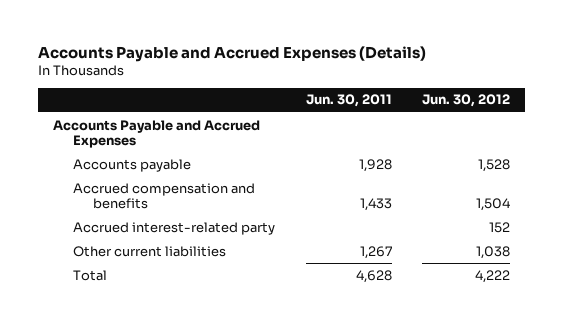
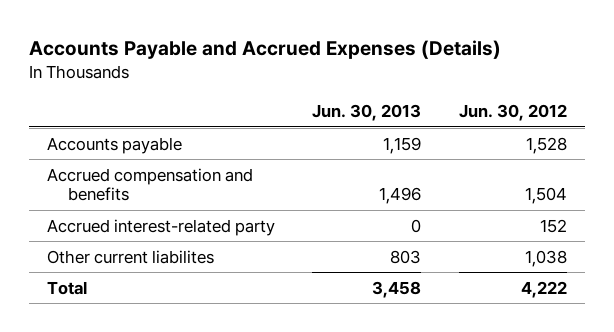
- | Jun. 30, 2011 | Jun. 30, 2012
+ | Jun. 30, 2013 | Jun. 30, 2012
- Accounts Payable and Accrued Expenses
- Other current liabilities | 1,267 | 1,038
+ Other current liabilites | 803 | 1,038

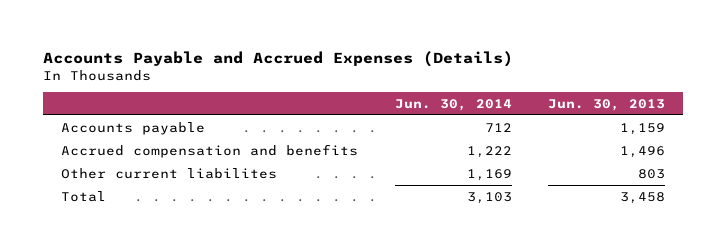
- | Jun. 30, 2013 | Jun. 30, 2012
+ | Jun. 30, 2014 | Jun. 30, 2013
- Accrued interest-related party | 0 | 152

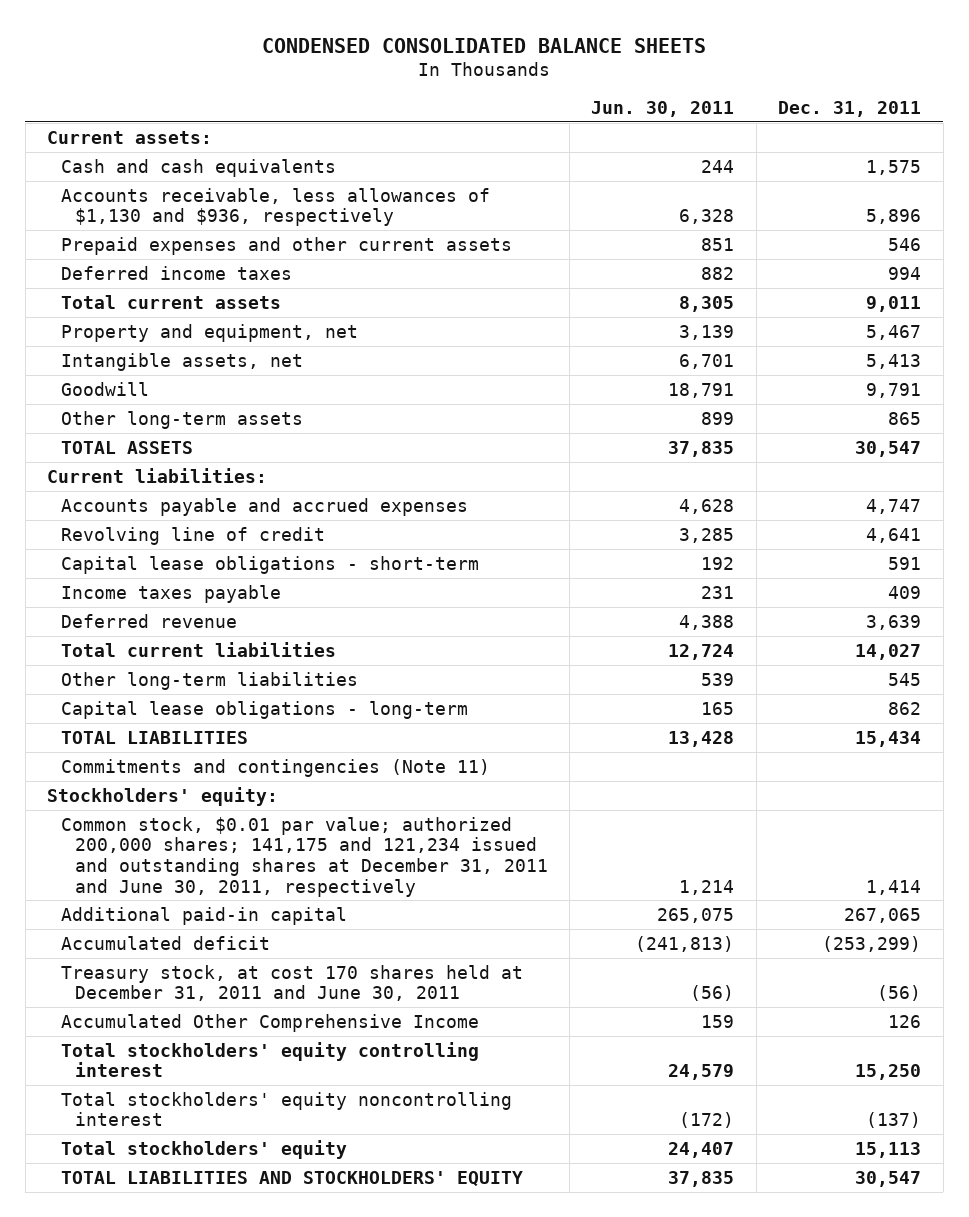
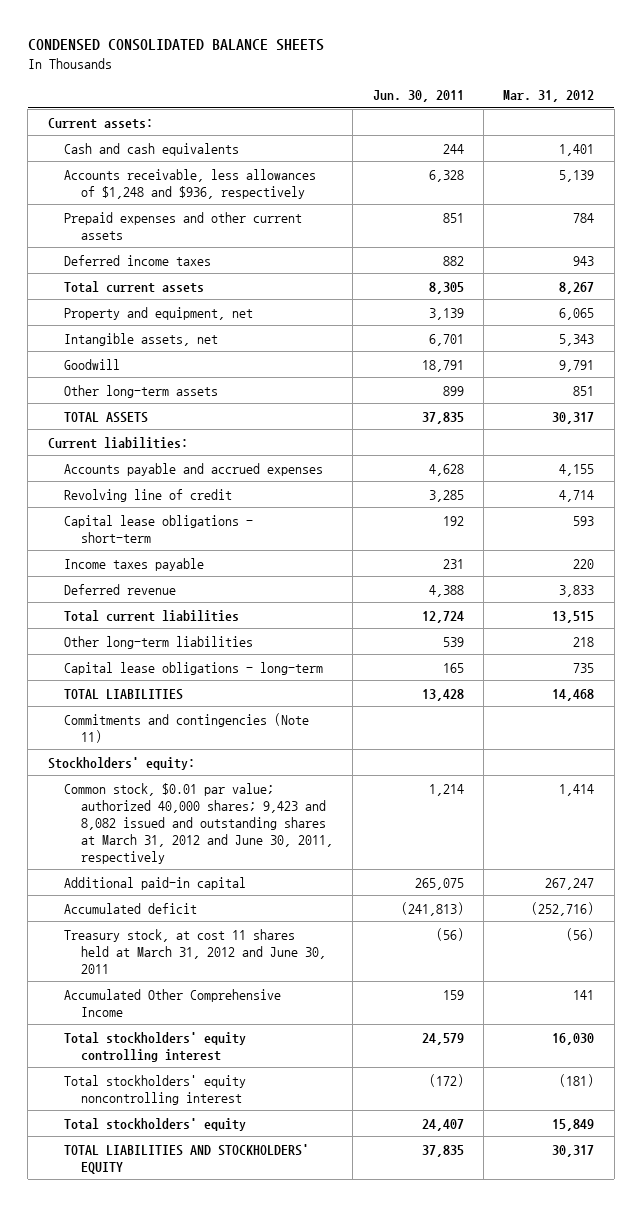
- | Jun. 30, 2011 | Dec. 31, 2011
+ | Jun. 30, 2011 | Mar. 31, 2012
- Accounts receivable, less allowances of $1,130 and $936, respectively | 6,328 | 5,896
+ Accounts receivable, less allowances of $1,248 and $936, respectively | 6,328 | 5,139
- Common stock, $0.01 par value; authorized 200,000 shares; 141,175 and 121,234 issued and outstanding shares at December 31, 2011 and June 30, 2011, respectively | 1,214 | 1,414
+ Common stock, $0.01 par value; authorized 40,000 shares; 9,423 and 8,082 issued and outstanding shares at March 31, 2012 and June 30, 2011, respectively | 1,214 | 1,414
- Treasury stock, at cost 170 shares held at December 31, 2011 and June 30, 2011 | (56) | (56)
+ Treasury stock, at cost 11 shares held at March 31, 2012 and June 30, 2011 | (56) | (56)

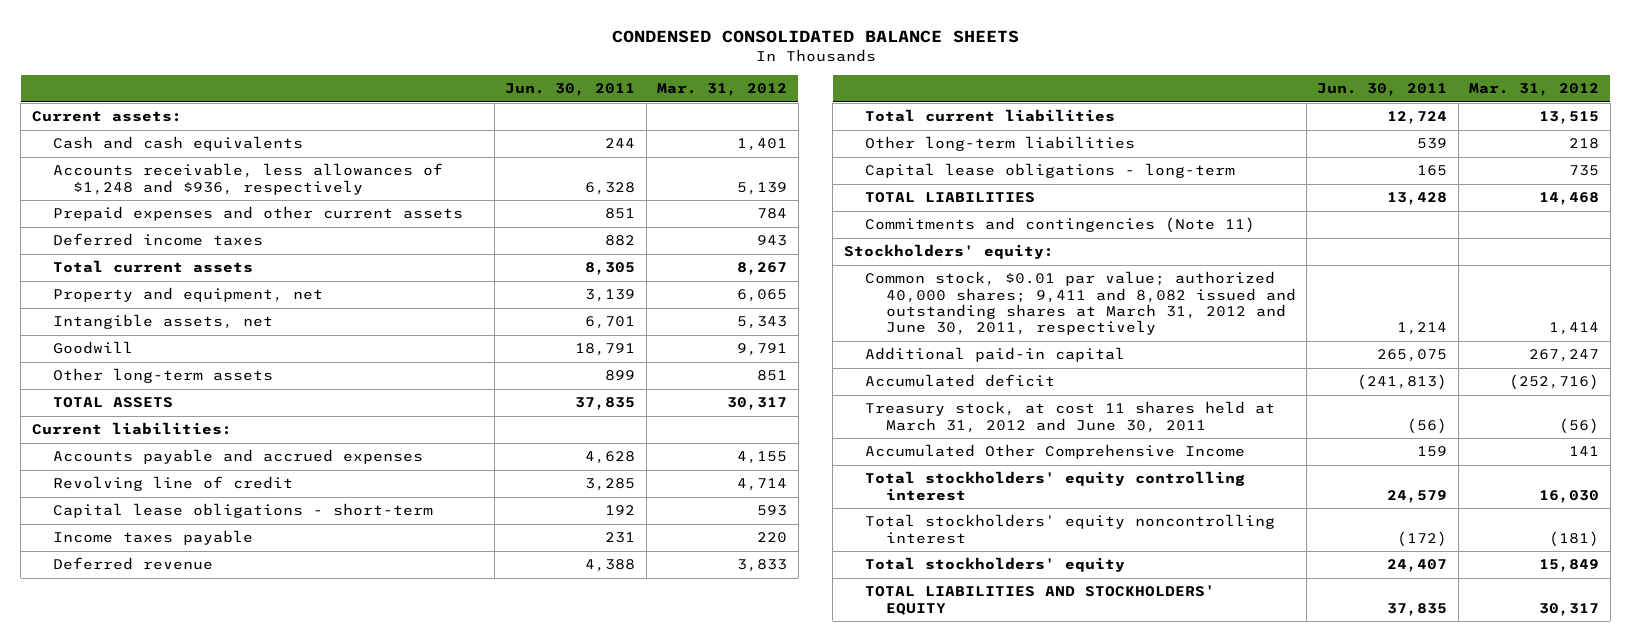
- Common stock, $0.01 par value; authorized 40,000 shares; 9,423 and 8,082 issued and outstanding shares at March 31, 2012 and June 30, 2011, respectively | 1,214 | 1,414
+ Common stock, $0.01 par value; authorized 40,000 shares; 9,411 and 8,082 issued and outstanding shares at March 31, 2012 and June 30, 2011, respectively | 1,214 | 1,414

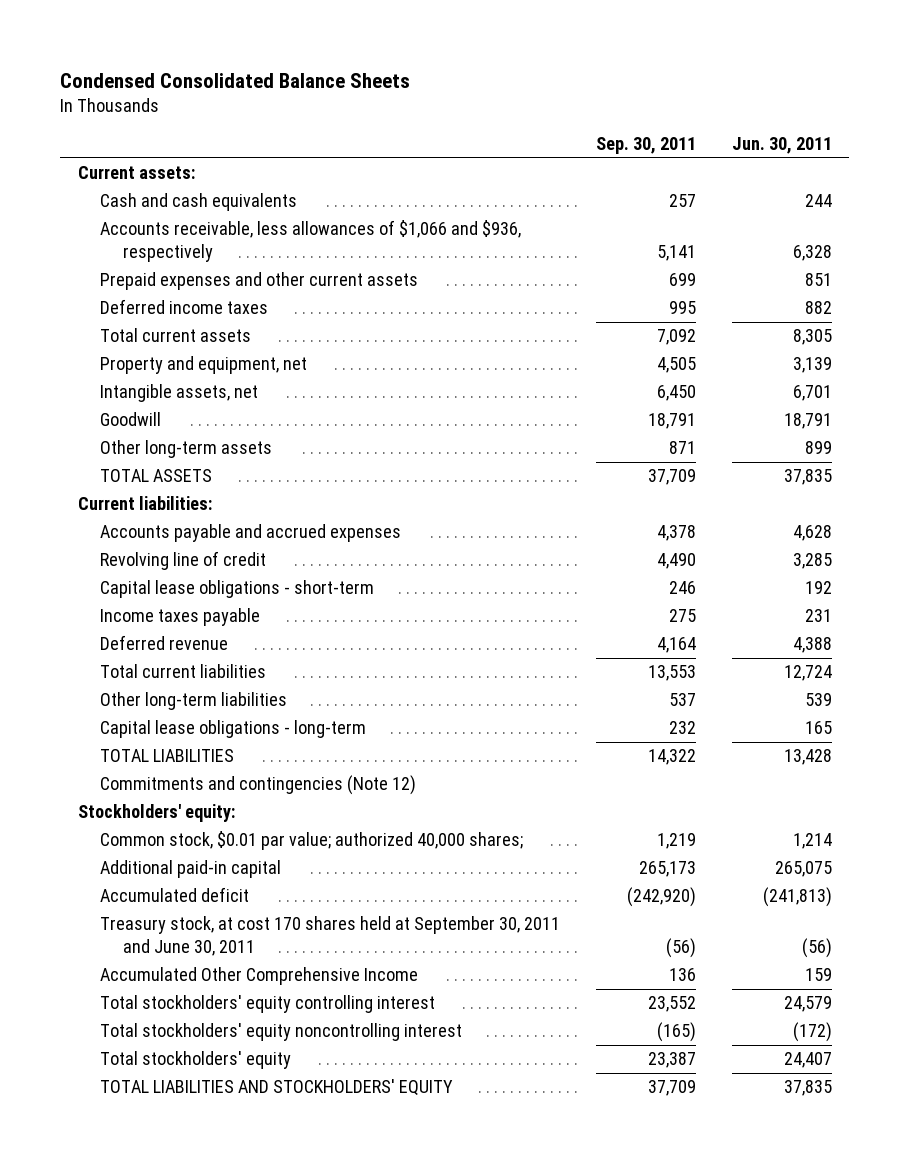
- CONDENSED CONSOLIDATED BALANCE SHEETS
+ Condensed Consolidated Balance Sheets
- | Jun. 30, 2011 | Mar. 31, 2012
+ | Sep. 30, 2011 | Jun. 30, 2011
- Accounts receivable, less allowances of $1,248 and $936, respectively | 6,328 | 5,139
+ Accounts receivable, less allowances of $1,066 and $936, respectively | 5,141 | 6,328
- Commitments and contingencies (Note 11)
+ Commitments and contingencies (Note 12)
- Common stock, $0.01 par value; authorized 40,000 shares; 9,411 and 8,082 issued and outstanding shares at March 31, 2012 and June 30, 2011, respectively | 1,214 | 1,414
+ Common stock, $0.01 par value; authorized 40,000 shares; | 1,219 | 1,214
- Treasury stock, at cost 11 shares held at March 31, 2012 and June 30, 2011 | (56) | (56)
+ Treasury stock, at cost 170 shares held at September 30, 2011 and June 30, 2011 | (56) | (56)

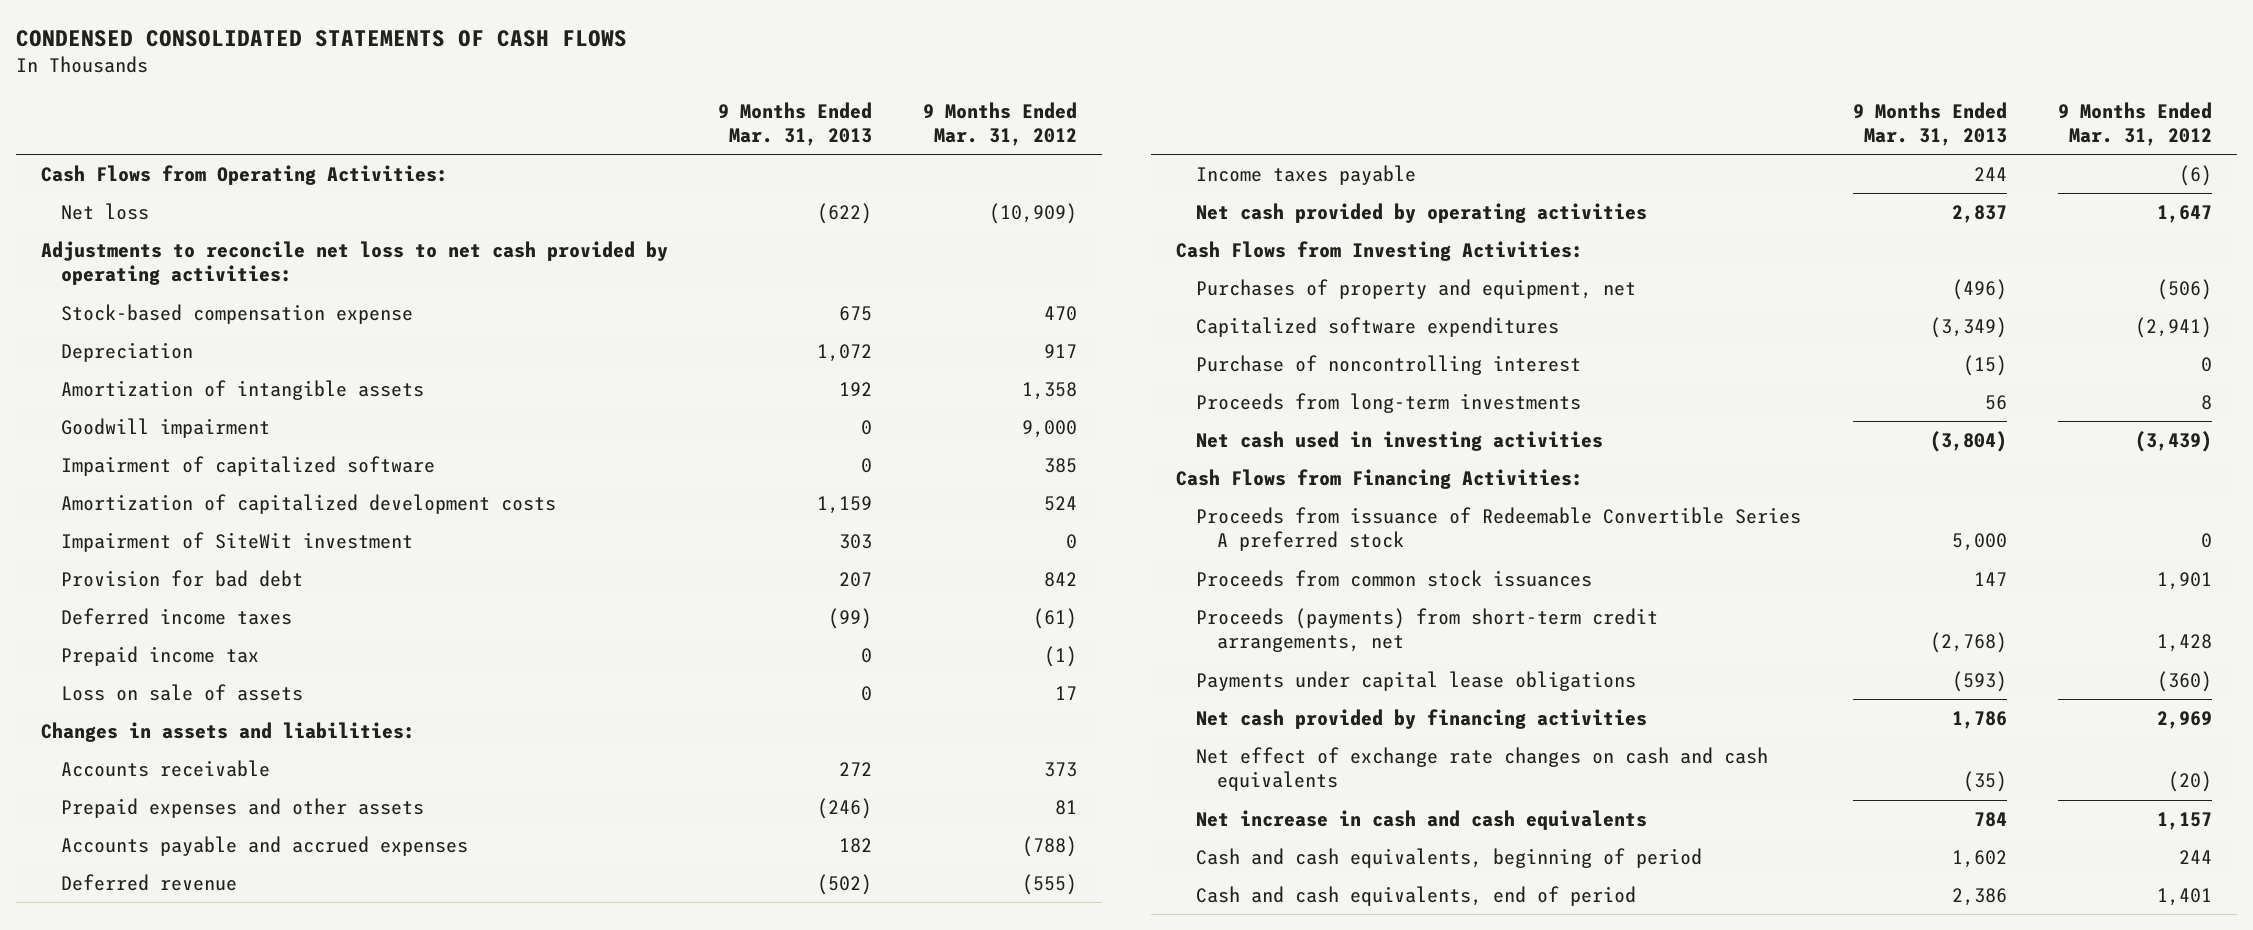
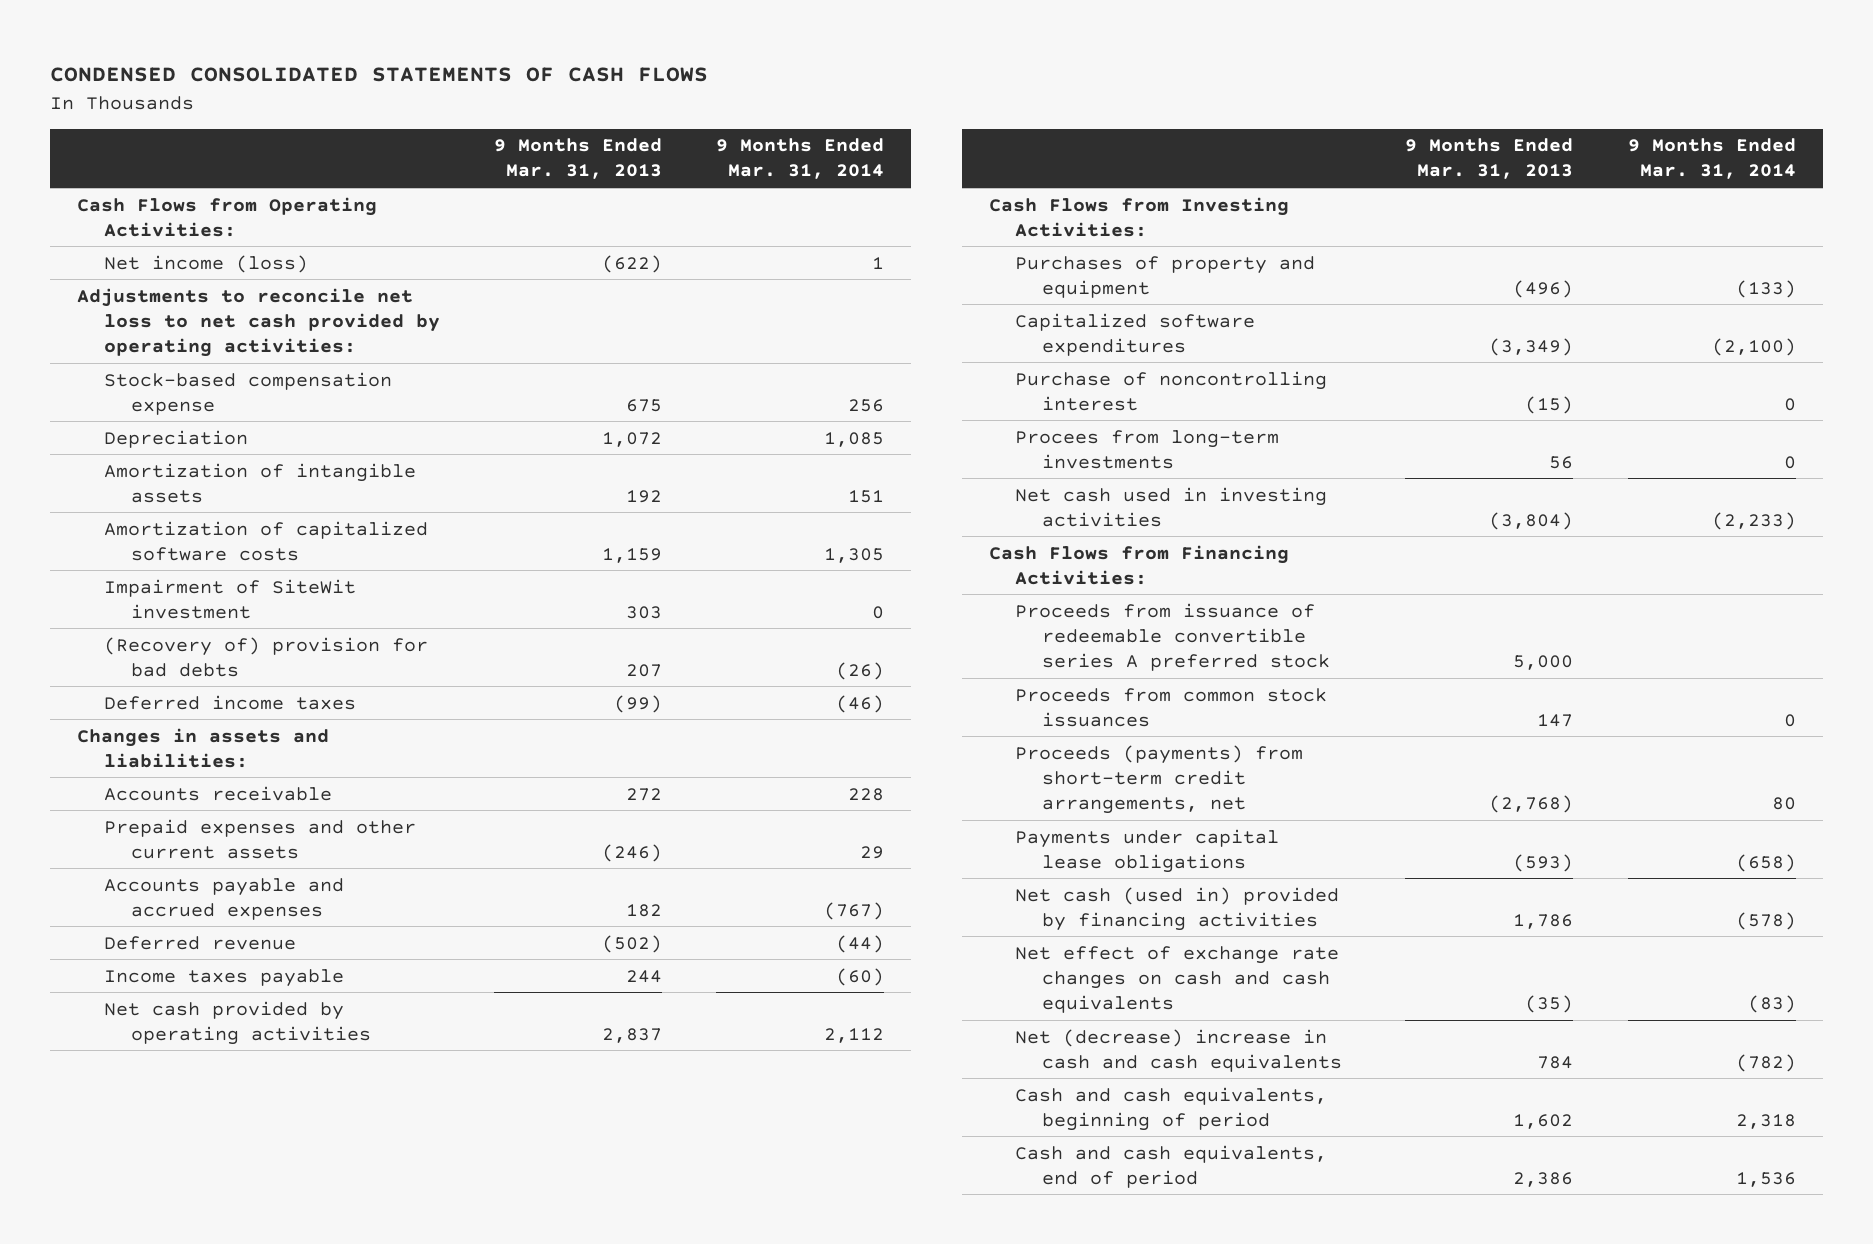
- | 9 Months Ended Mar. 31, 2013 | 9 Months Ended Mar. 31, 2012
+ | 9 Months Ended Mar. 31, 2013 | 9 Months Ended Mar. 31, 2014
- Net loss | (622) | (10,909)
+ Net income (loss) | (622) | 1
- Goodwill impairment | 0 | 9,000
- Impairment of capitalized software | 0 | 385
- Amortization of capitalized development costs | 1,159 | 524
+ Amortization of capitalized software costs | 1,159 | 1,305
- Provision for bad debt | 207 | 842
+ (Recovery of) provision for bad debts | 207 | (26)
- Prepaid income tax | 0 | (1)
- Loss on sale of assets | 0 | 17
- Prepaid expenses and other assets | (246) | 81
+ Prepaid expenses and other current assets | (246) | 29
- Purchases of property and equipment, net | (496) | (506)
+ Purchases of property and equipment | (496) | (133)
- Proceeds from long-term investments | 56 | 8
+ Procees from long-term investments | 56 | 0
- Proceeds from issuance of Redeemable Convertible Series A preferred stock | 5,000 | 0
+ Proceeds from issuance of redeemable convertible series A preferred stock | 5,000 |
- Net cash provided by financing activities | 1,786 | 2,969
+ Net cash (used in) provided by financing activities | 1,786 | (578)
- Net increase in cash and cash equivalents | 784 | 1,157
+ Net (decrease) increase in cash and cash equivalents | 784 | (782)

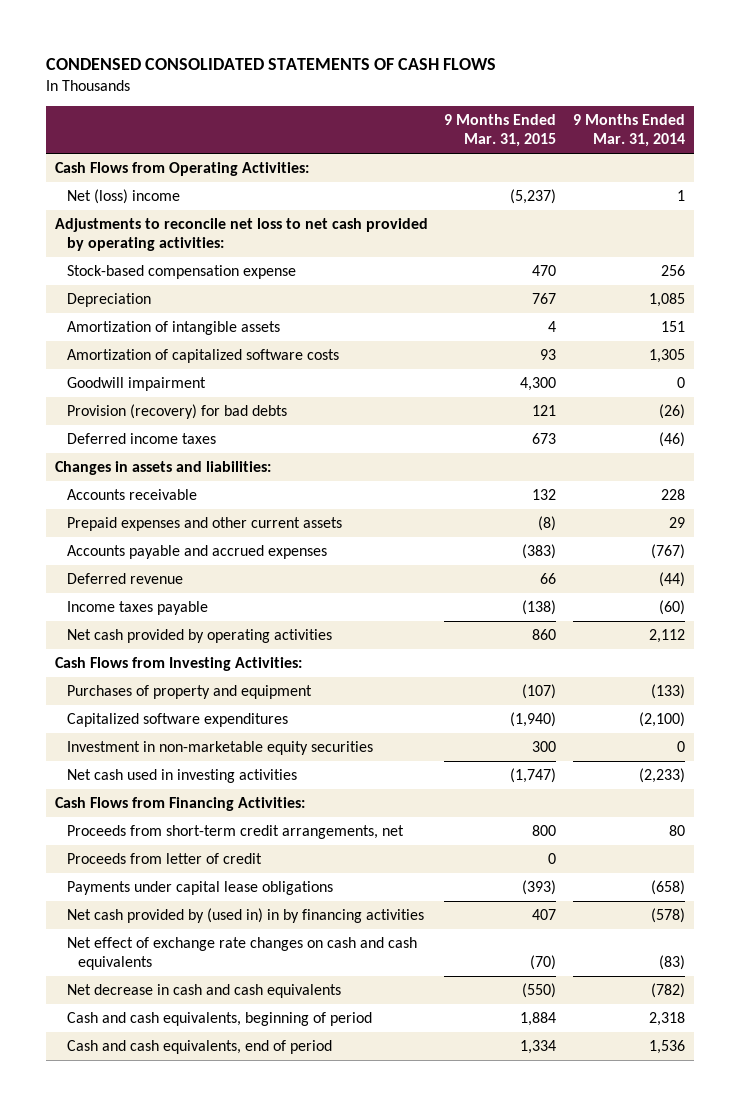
- | 9 Months Ended Mar. 31, 2013 | 9 Months Ended Mar. 31, 2014
+ | 9 Months Ended Mar. 31, 2015 | 9 Months Ended Mar. 31, 2014
- Net income (loss) | (622) | 1
+ Net (loss) income | (5,237) | 1
- Impairment of SiteWit investment | 303 | 0
- (Recovery of) provision for bad debts | 207 | (26)
+ Goodwill impairment | 4,300 | 0
+ Provision (recovery) for bad debts | 121 | (26)
- Purchase of noncontrolling interest | (15) | 0
- Procees from long-term investments | 56 | 0
+ Investment in non-marketable equity securities | 300 | 0
- Proceeds from issuance of redeemable convertible series A preferred stock | 5,000 |
- Proceeds from common stock issuances | 147 | 0
- Proceeds (payments) from short-term credit arrangements, net | (2,768) | 80
+ Proceeds from short-term credit arrangements, net | 800 | 80
+ Proceeds from letter of credit | 0 |
- Net cash (used in) provided by financing activities | 1,786 | (578)
+ Net cash provided by (used in) in by financing activities | 407 | (578)
- Net (decrease) increase in cash and cash equivalents | 784 | (782)
+ Net decrease in cash and cash equivalents | (550) | (782)

